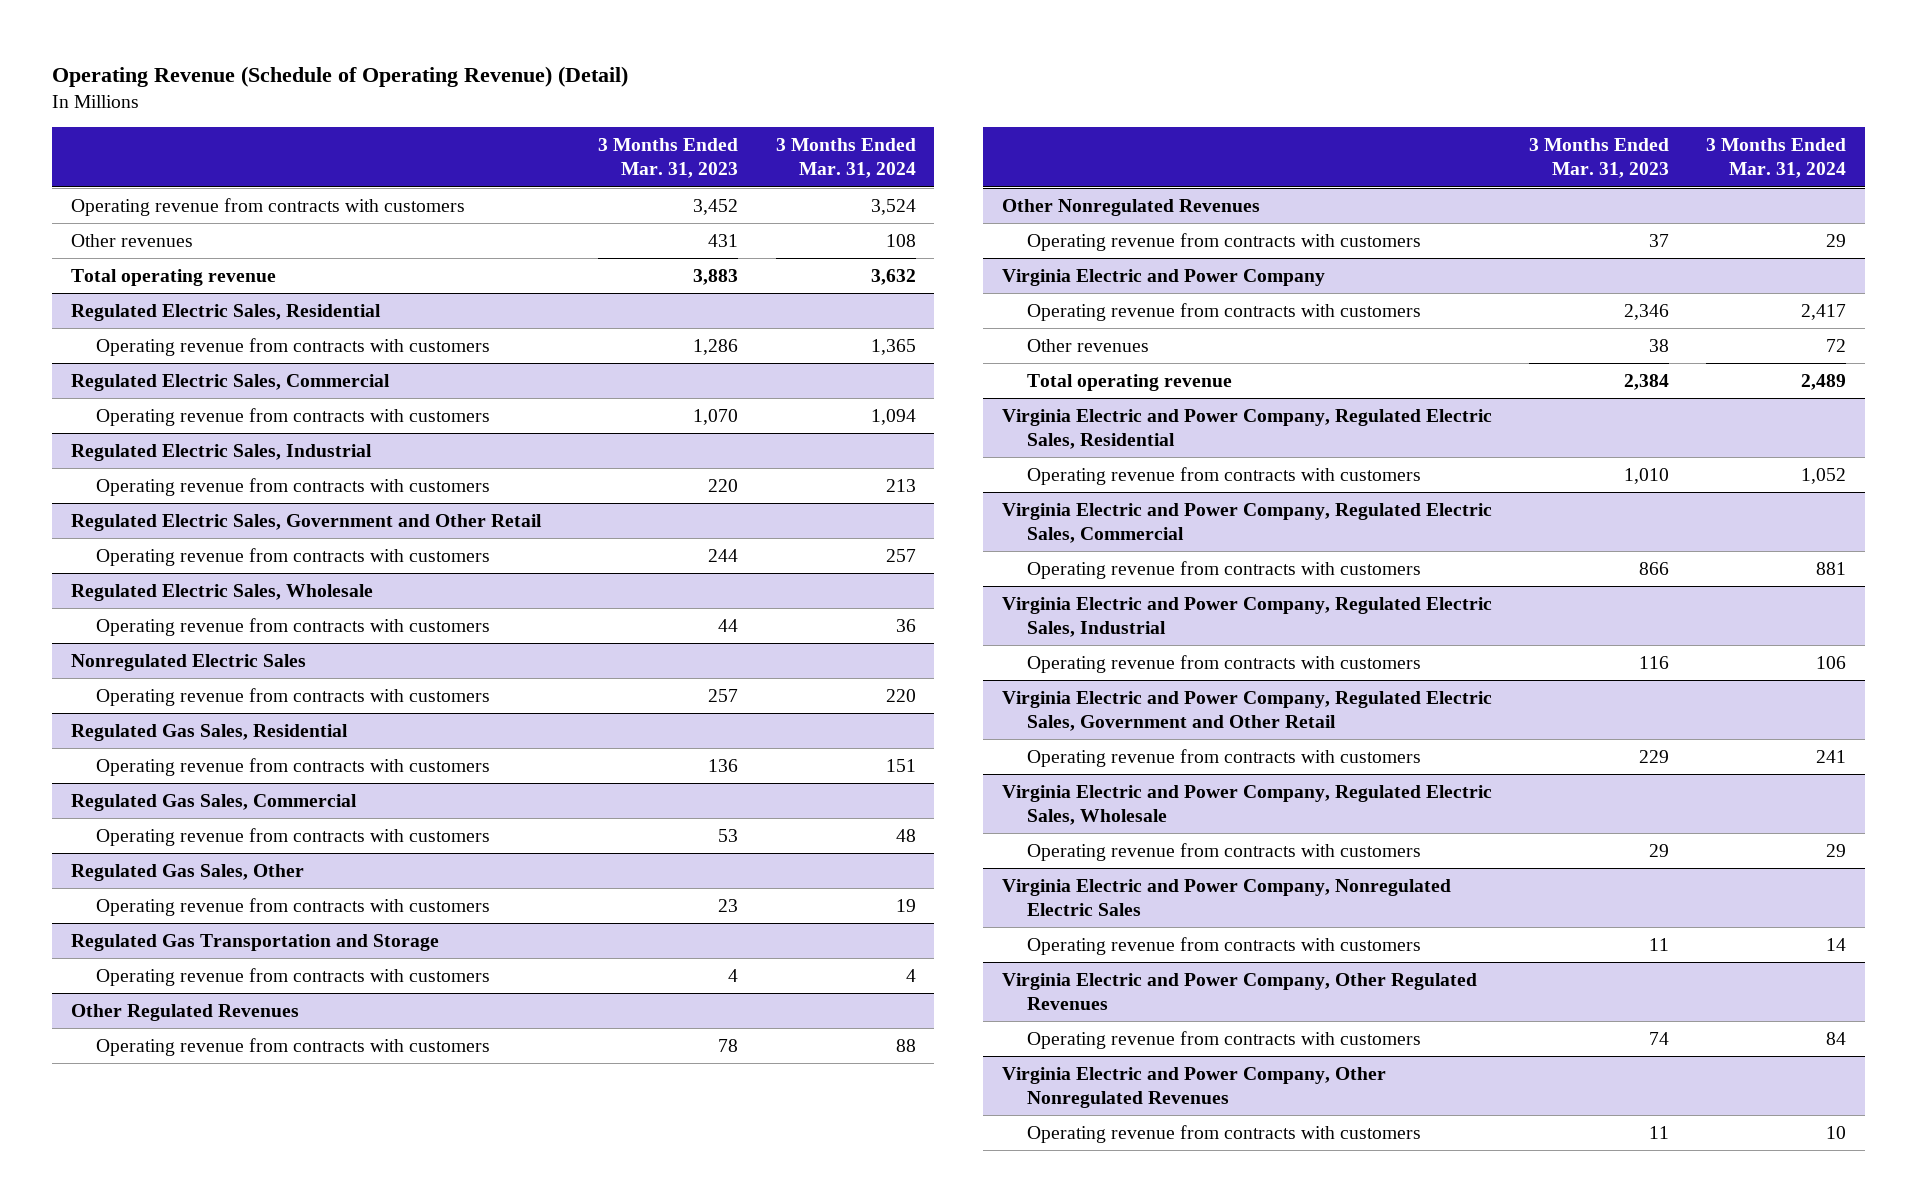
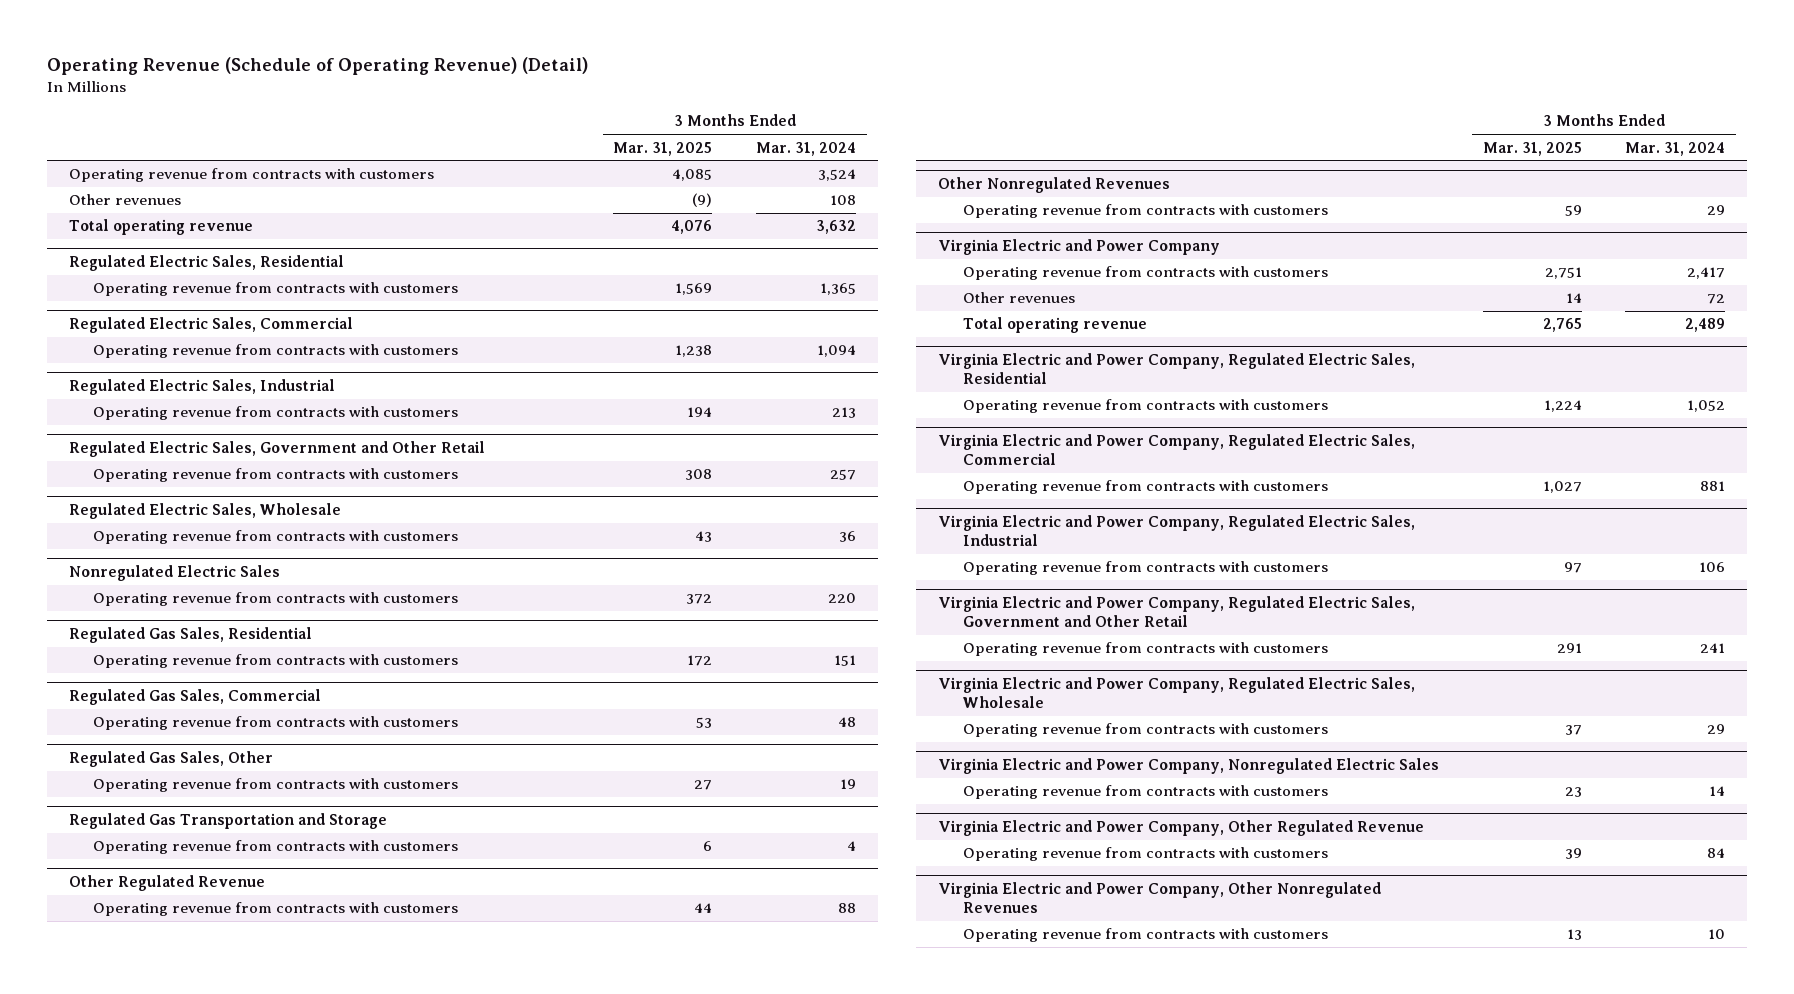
- | 3 Months Ended Mar. 31, 2023 | 3 Months Ended Mar. 31, 2024
+ | 3 Months Ended Mar. 31, 2025 | 3 Months Ended Mar. 31, 2024
- Other Regulated Revenues
+ Other Regulated Revenue
- Virginia Electric and Power Company, Other Regulated Revenues
+ Virginia Electric and Power Company, Other Regulated Revenue

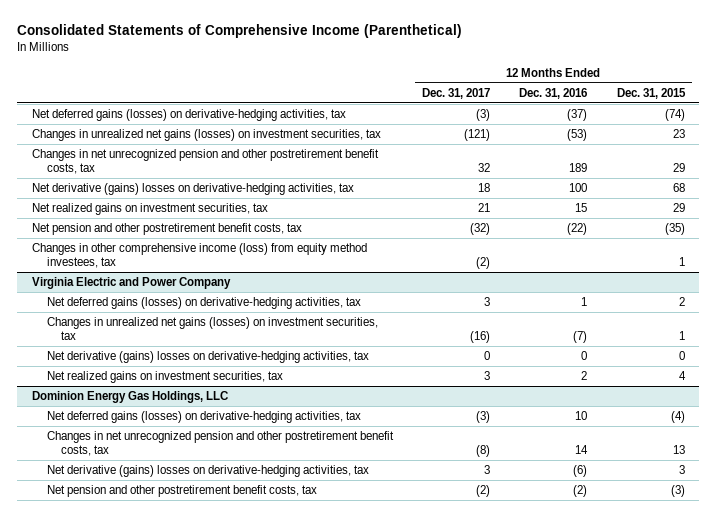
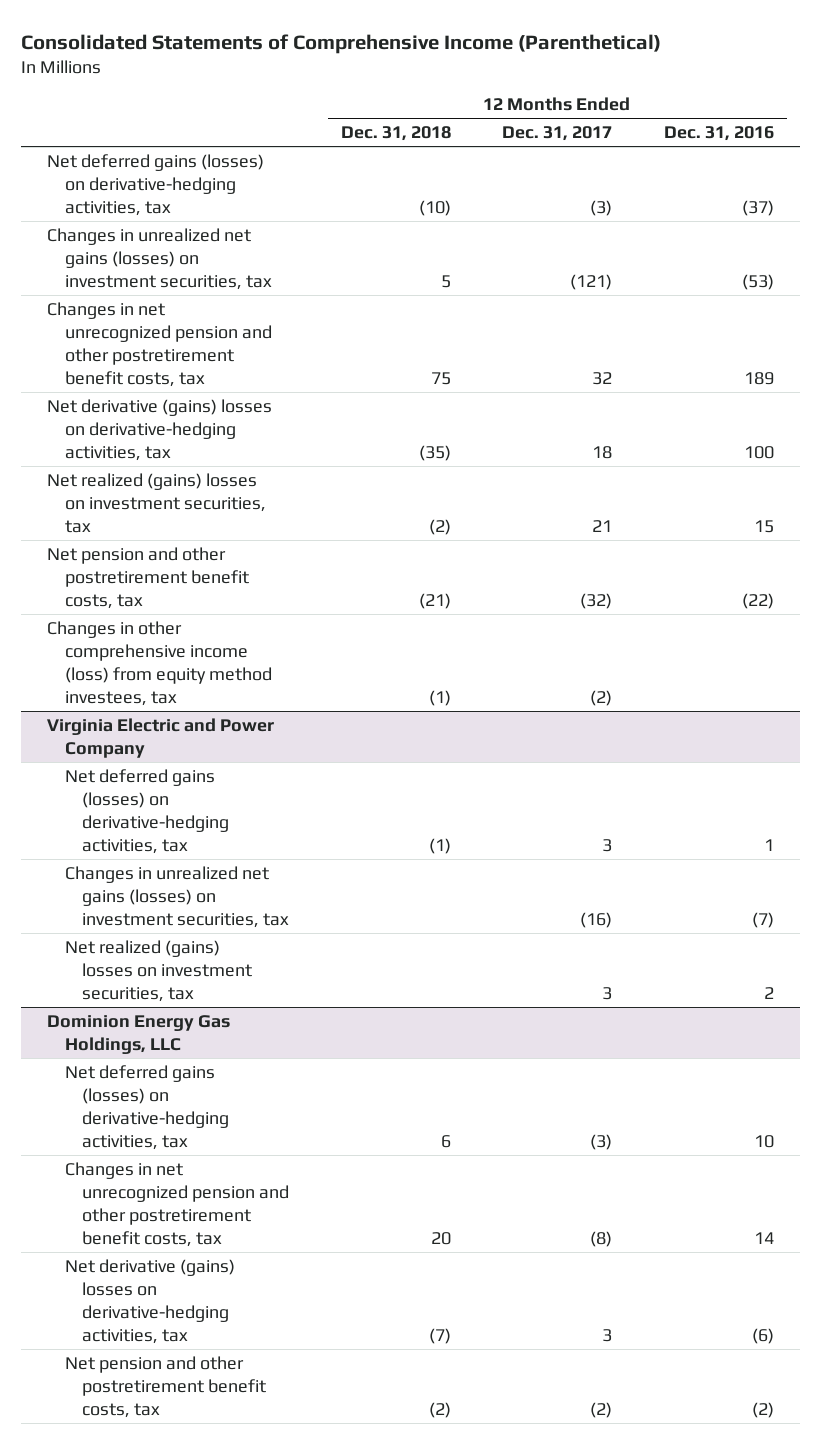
- | 12 Months Ended Dec. 31, 2017 | 12 Months Ended Dec. 31, 2016 | 12 Months Ended Dec. 31, 2015
+ | 12 Months Ended Dec. 31, 2018 | 12 Months Ended Dec. 31, 2017 | 12 Months Ended Dec. 31, 2016
- Net realized gains on investment securities, tax | 21 | 15 | 29
+ Net realized (gains) losses on investment securities, tax | (2) | 21 | 15
@ Virginia Electric and Power Company
- Net derivative (gains) losses on derivative-hedging activities, tax | 0 | 0 | 0
- Net realized gains on investment securities, tax | 3 | 2 | 4
+ Net realized (gains) losses on investment securities, tax | | 3 | 2

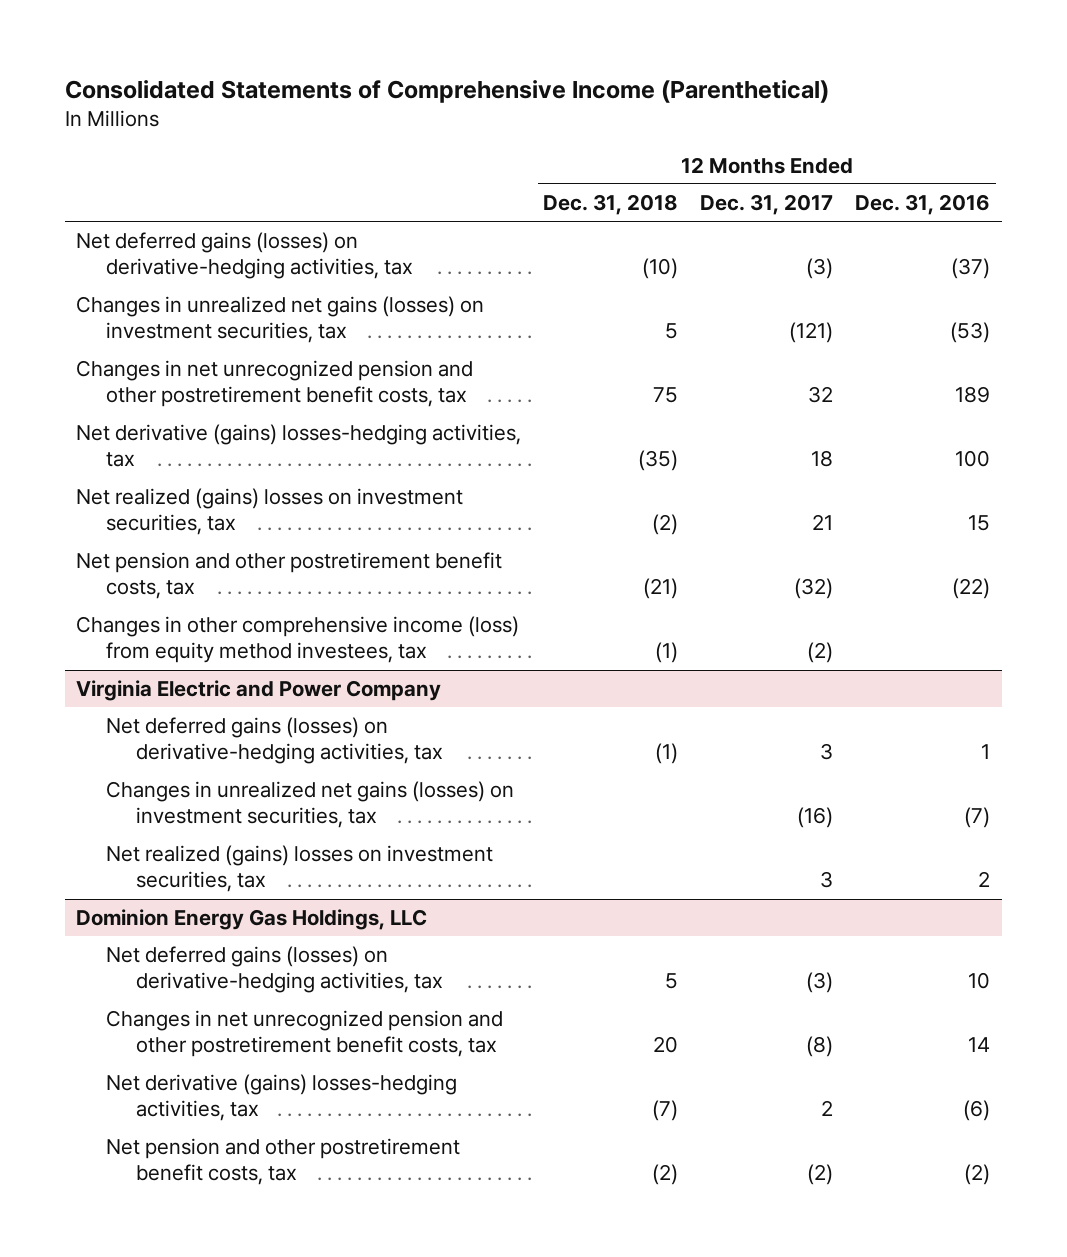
- Net derivative (gains) losses on derivative-hedging activities, tax | (35) | 18 | 100
+ Net derivative (gains) losses-hedging activities, tax | (35) | 18 | 100
@ Dominion Energy Gas Holdings, LLC
- Net deferred gains (losses) on derivative-hedging activities, tax | 6 | (3) | 10
+ Net deferred gains (losses) on derivative-hedging activities, tax | 5 | (3) | 10
- Net derivative (gains) losses on derivative-hedging activities, tax | (7) | 3 | (6)
+ Net derivative (gains) losses-hedging activities, tax | (7) | 2 | (6)

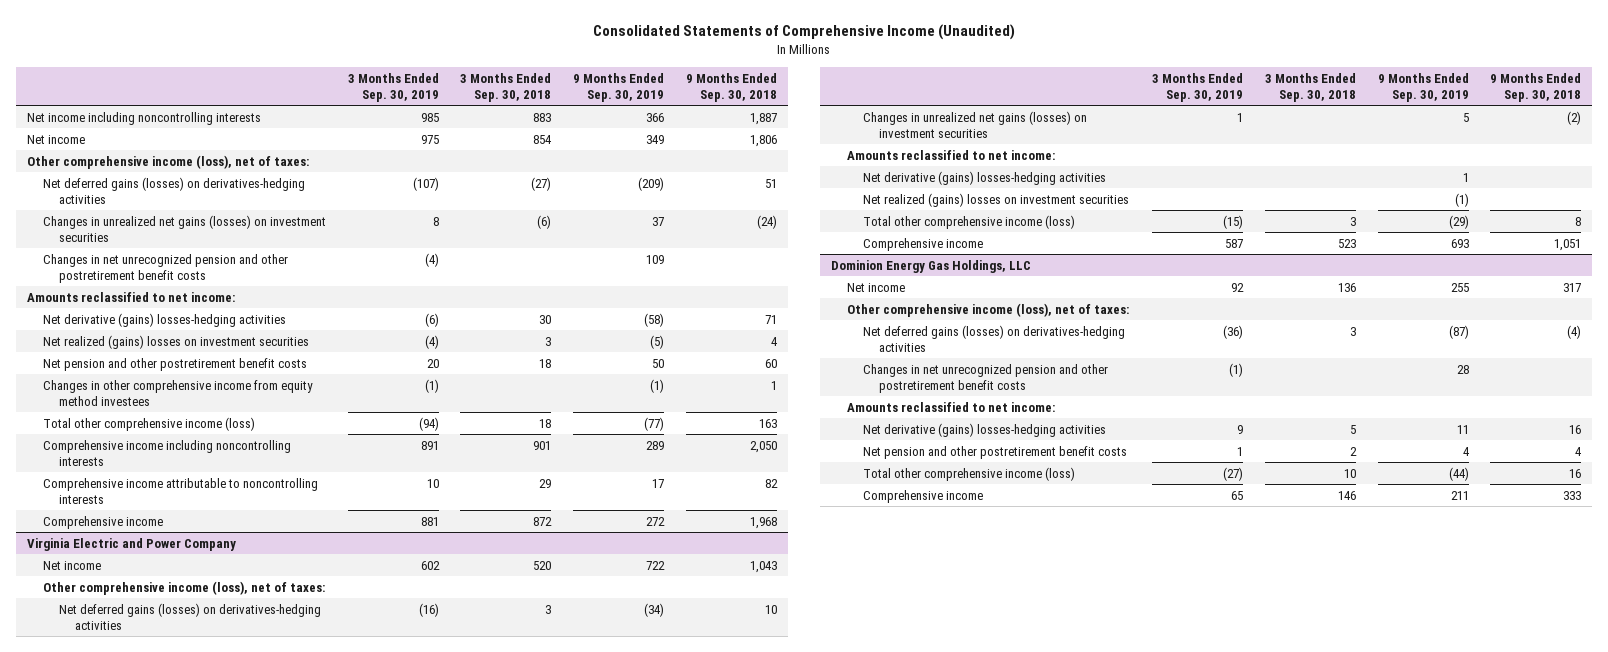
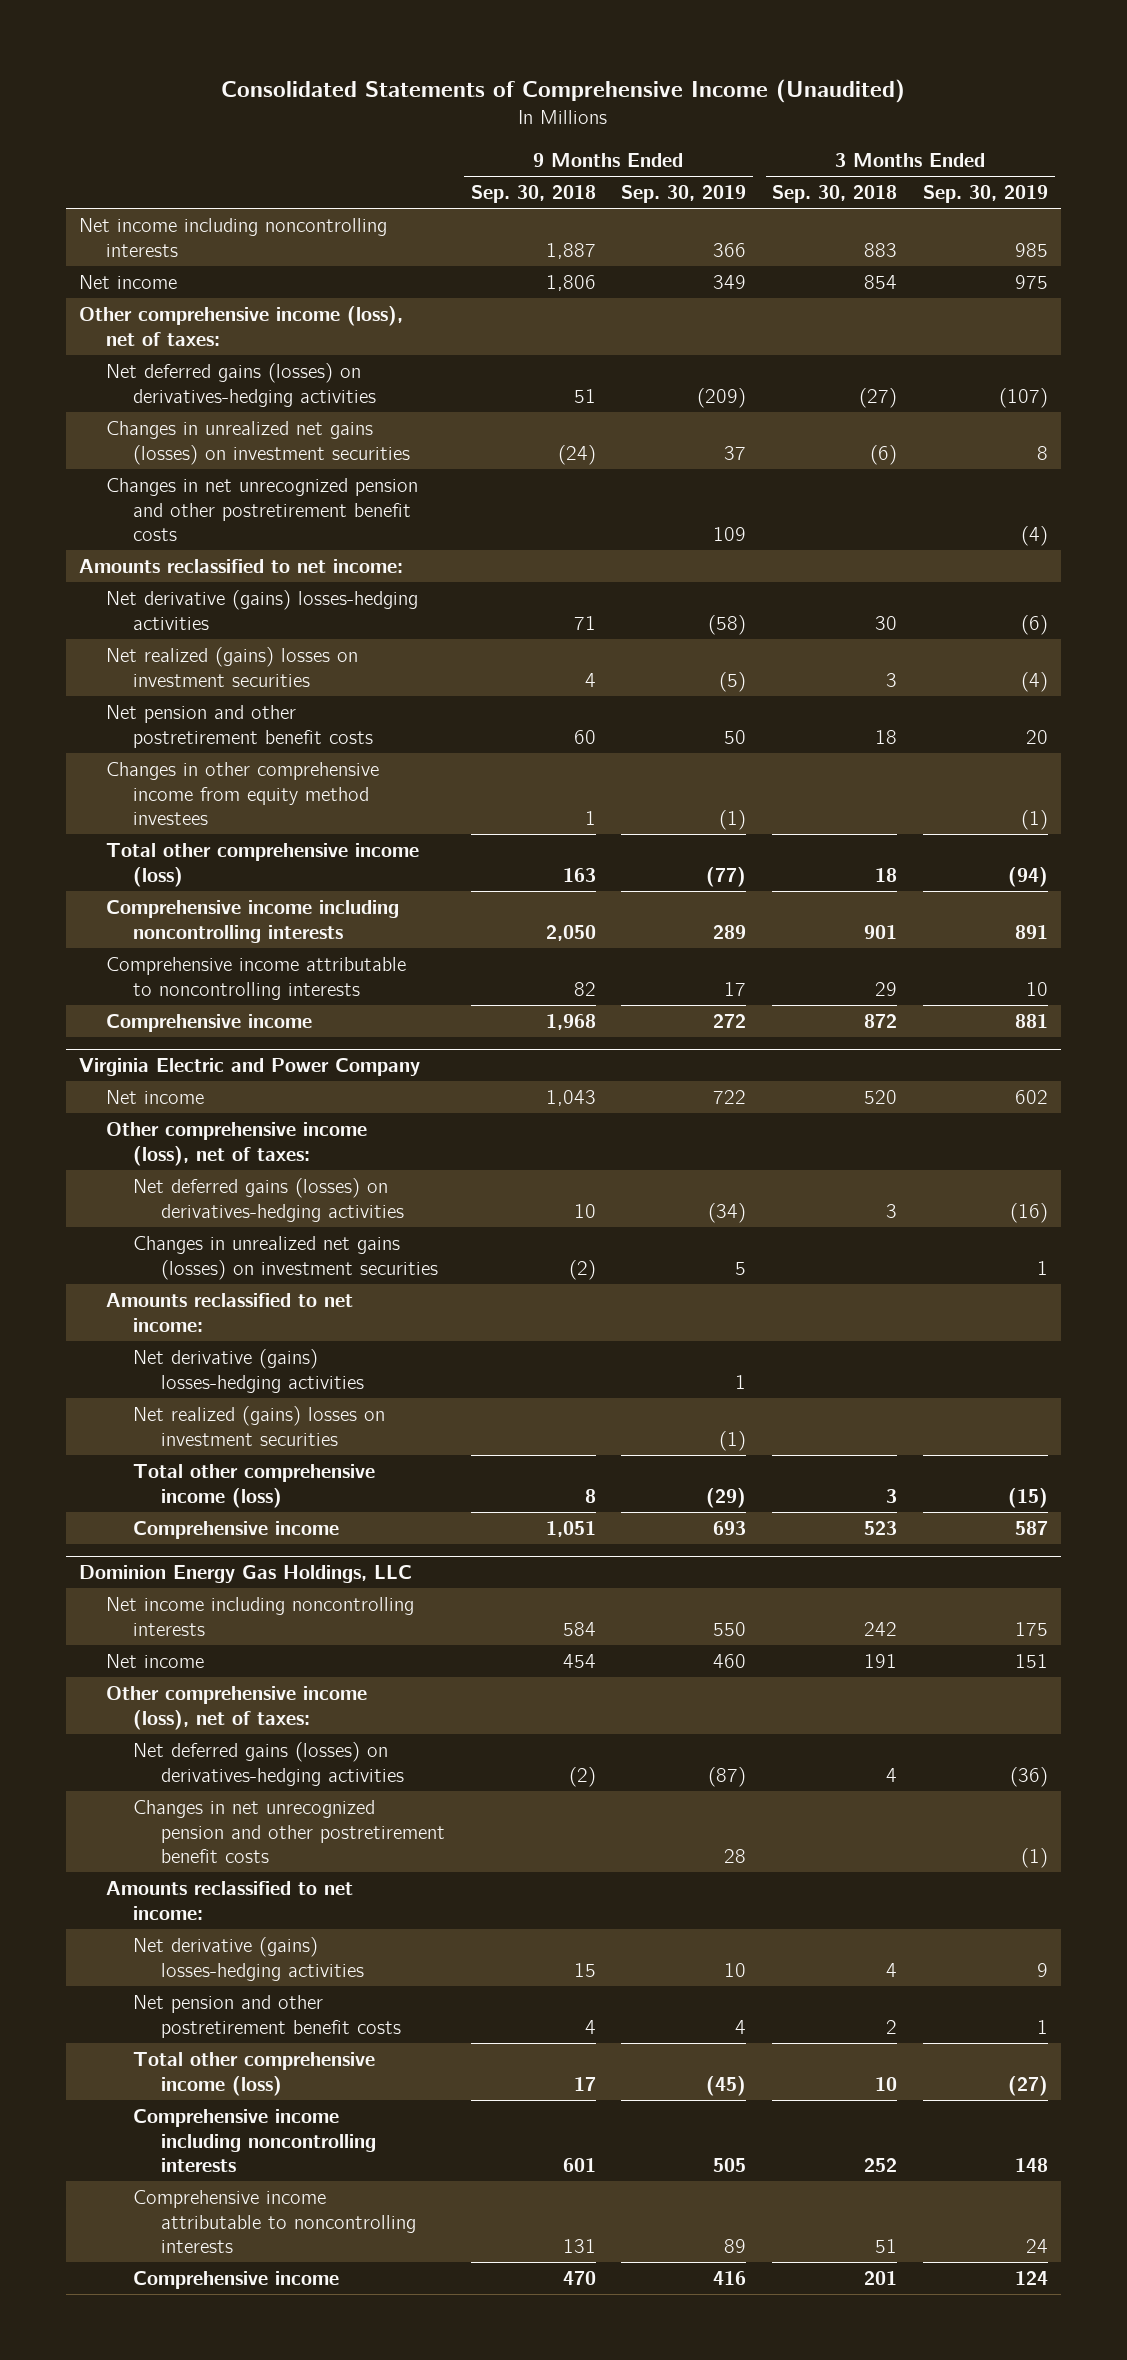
- | 3 Months Ended Sep. 30, 2019 | 3 Months Ended Sep. 30, 2018 | 9 Months Ended Sep. 30, 2019 | 9 Months Ended Sep. 30, 2018
+ | 9 Months Ended Sep. 30, 2018 | 9 Months Ended Sep. 30, 2019 | 3 Months Ended Sep. 30, 2018 | 3 Months Ended Sep. 30, 2019
@ Dominion Energy Gas Holdings, LLC
- Net income | 92 | 136 | 255 | 317
+ Net income including noncontrolling interests | 584 | 550 | 242 | 175
+ Net income | 454 | 460 | 191 | 151
- Net deferred gains (losses) on derivatives-hedging activities | (36) | 3 | (87) | (4)
+ Net deferred gains (losses) on derivatives-hedging activities | (2) | (87) | 4 | (36)
- Net derivative (gains) losses-hedging activities | 9 | 5 | 11 | 16
+ Net derivative (gains) losses-hedging activities | 15 | 10 | 4 | 9
- Total other comprehensive income (loss) | (27) | 10 | (44) | 16
- Comprehensive income | 65 | 146 | 211 | 333
+ Total other comprehensive income (loss) | 17 | (45) | 10 | (27)
+ Comprehensive income including noncontrolling interests | 601 | 505 | 252 | 148
+ Comprehensive income attributable to noncontrolling interests | 131 | 89 | 51 | 24
+ Comprehensive income | 470 | 416 | 201 | 124

